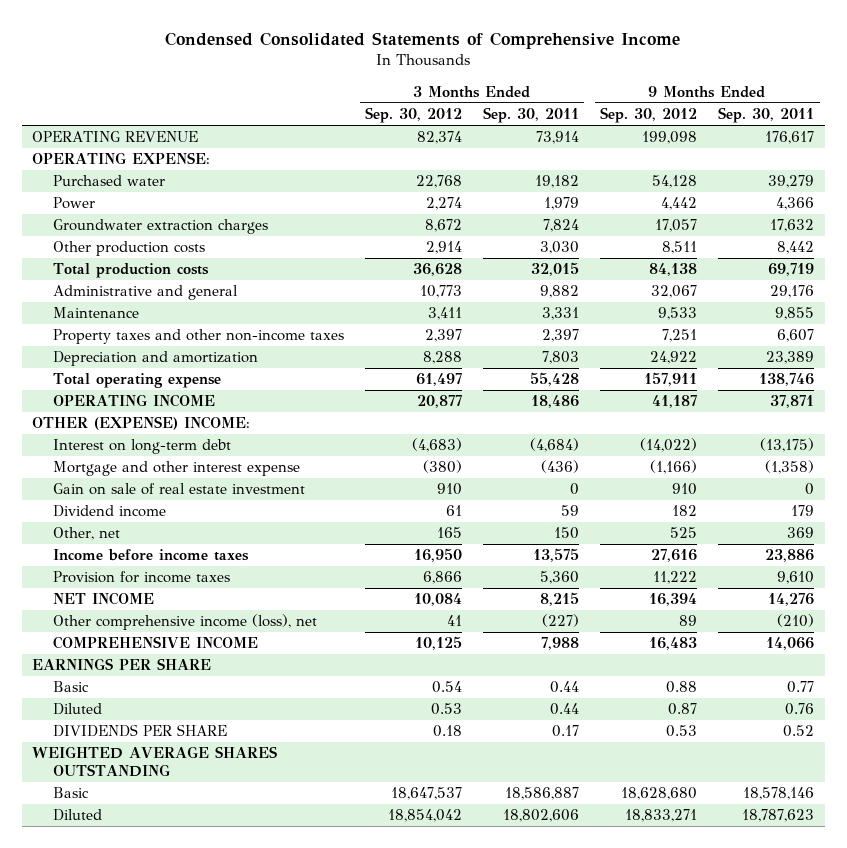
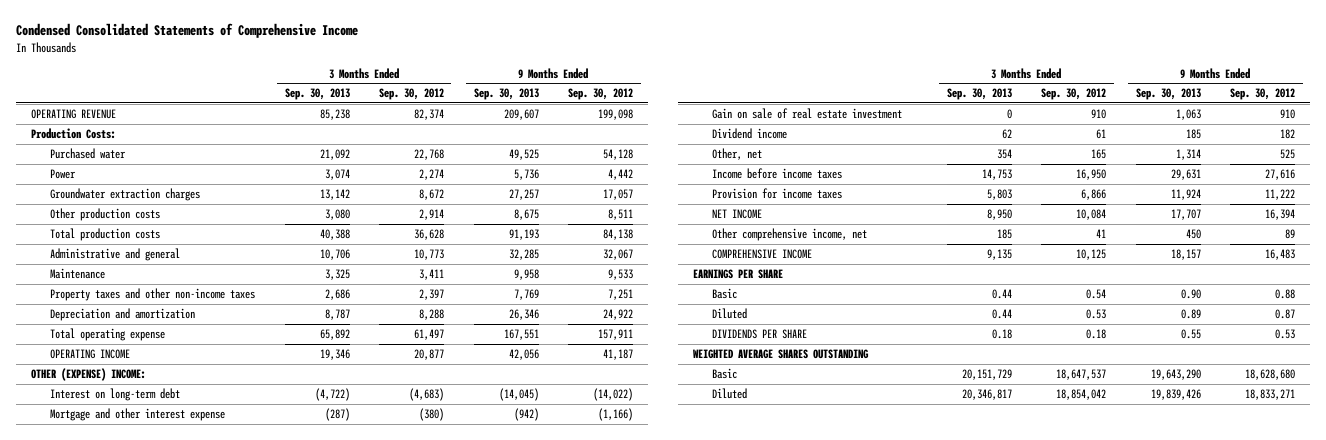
- | 3 Months Ended Sep. 30, 2012 | 3 Months Ended Sep. 30, 2011 | 9 Months Ended Sep. 30, 2012 | 9 Months Ended Sep. 30, 2011
+ | 3 Months Ended Sep. 30, 2013 | 3 Months Ended Sep. 30, 2012 | 9 Months Ended Sep. 30, 2013 | 9 Months Ended Sep. 30, 2012
- OPERATING EXPENSE:
+ Production Costs:
- Other comprehensive income (loss), net | 41 | (227) | 89 | (210)
+ Other comprehensive income, net | 185 | 41 | 450 | 89

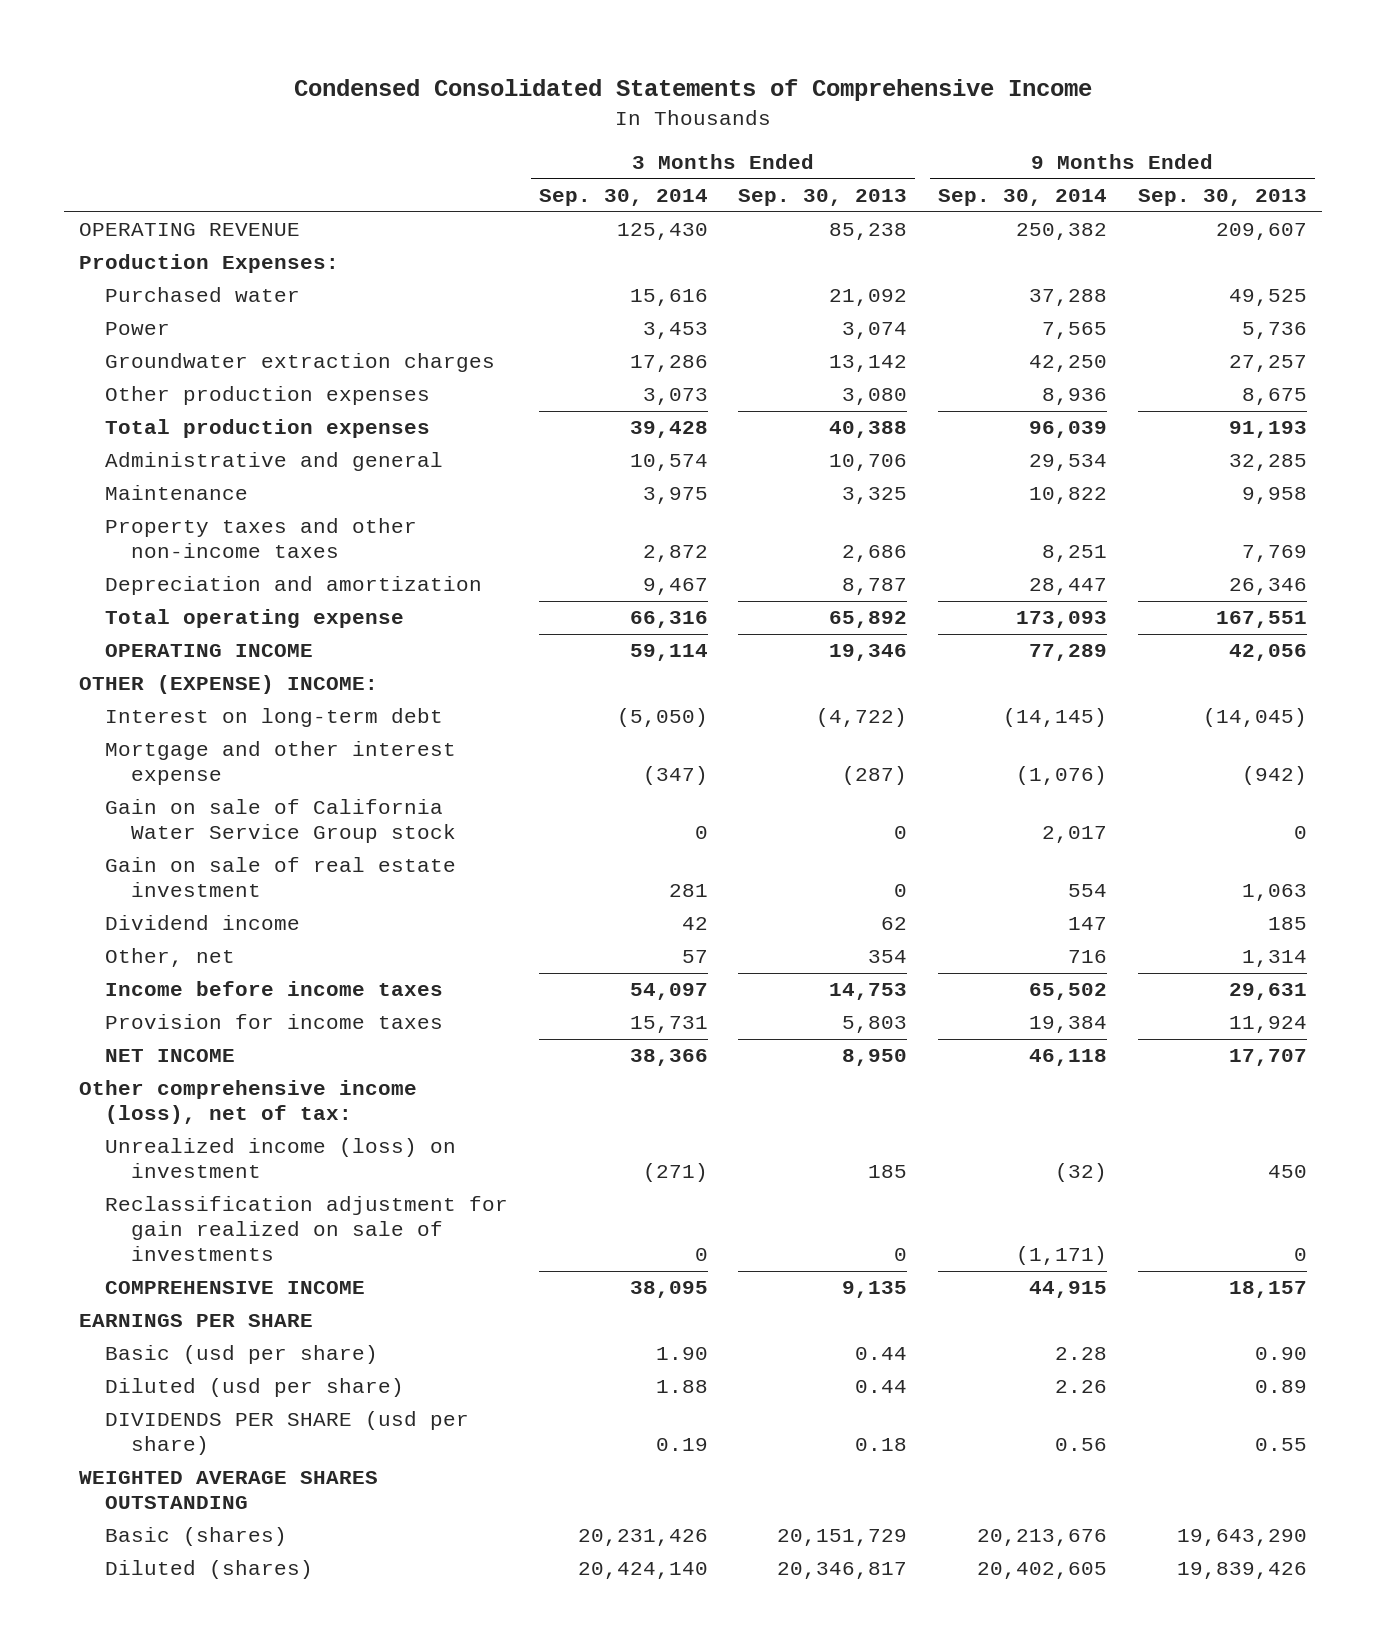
- | 3 Months Ended Sep. 30, 2013 | 3 Months Ended Sep. 30, 2012 | 9 Months Ended Sep. 30, 2013 | 9 Months Ended Sep. 30, 2012
+ | 3 Months Ended Sep. 30, 2014 | 3 Months Ended Sep. 30, 2013 | 9 Months Ended Sep. 30, 2014 | 9 Months Ended Sep. 30, 2013
- Production Costs:
+ Production Expenses:
- Other production costs | 3,080 | 2,914 | 8,675 | 8,511
- Total production costs | 40,388 | 36,628 | 91,193 | 84,138
+ Other production expenses | 3,073 | 3,080 | 8,936 | 8,675
+ Total production expenses | 39,428 | 40,388 | 96,039 | 91,193
+ Gain on sale of California Water Service Group stock | 0 | 0 | 2,017 | 0
- Other comprehensive income, net | 185 | 41 | 450 | 89
+ Other comprehensive income (loss), net of tax:
+ Unrealized income (loss) on investment | (271) | 185 | (32) | 450
+ Reclassification adjustment for gain realized on sale of investments | 0 | 0 | (1,171) | 0
- Basic | 0.44 | 0.54 | 0.90 | 0.88
- Diluted | 0.44 | 0.53 | 0.89 | 0.87
- DIVIDENDS PER SHARE | 0.18 | 0.18 | 0.55 | 0.53
+ Basic (usd per share) | 1.90 | 0.44 | 2.28 | 0.90
+ Diluted (usd per share) | 1.88 | 0.44 | 2.26 | 0.89
+ DIVIDENDS PER SHARE (usd per share) | 0.19 | 0.18 | 0.56 | 0.55
- Basic | 20,151,729 | 18,647,537 | 19,643,290 | 18,628,680
- Diluted | 20,346,817 | 18,854,042 | 19,839,426 | 18,833,271
+ Basic (shares) | 20,231,426 | 20,151,729 | 20,213,676 | 19,643,290
+ Diluted (shares) | 20,424,140 | 20,346,817 | 20,402,605 | 19,839,426

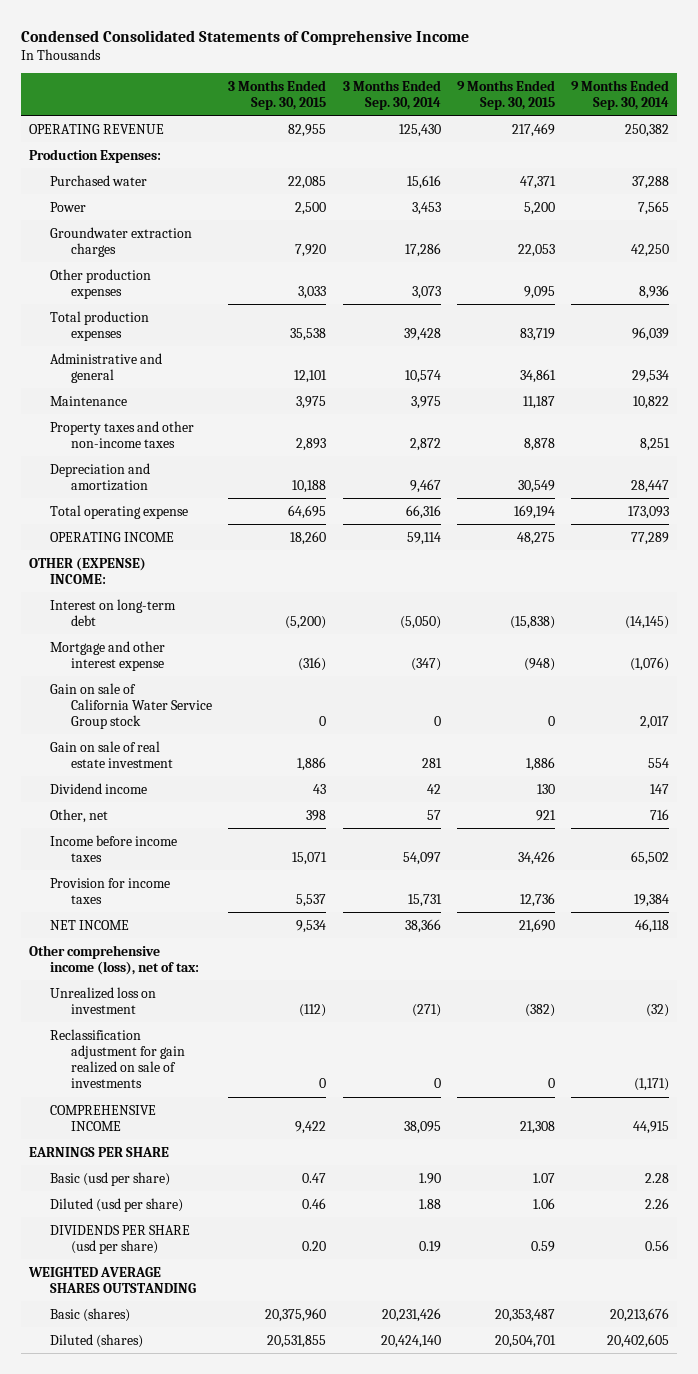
- | 3 Months Ended Sep. 30, 2014 | 3 Months Ended Sep. 30, 2013 | 9 Months Ended Sep. 30, 2014 | 9 Months Ended Sep. 30, 2013
+ | 3 Months Ended Sep. 30, 2015 | 3 Months Ended Sep. 30, 2014 | 9 Months Ended Sep. 30, 2015 | 9 Months Ended Sep. 30, 2014
- Unrealized income (loss) on investment | (271) | 185 | (32) | 450
+ Unrealized loss on investment | (112) | (271) | (382) | (32)

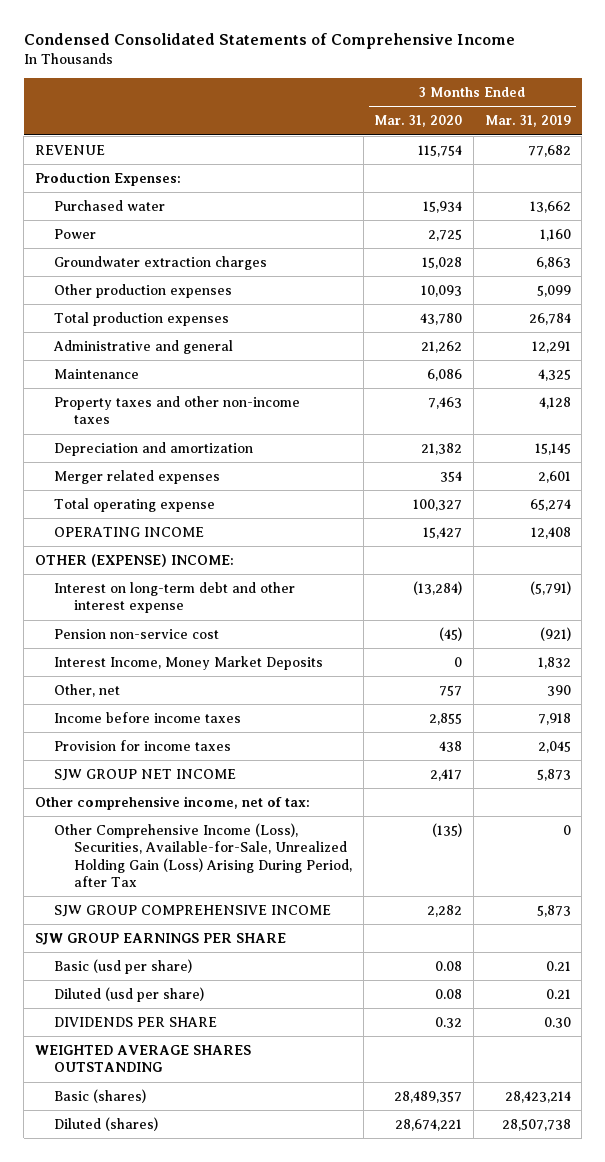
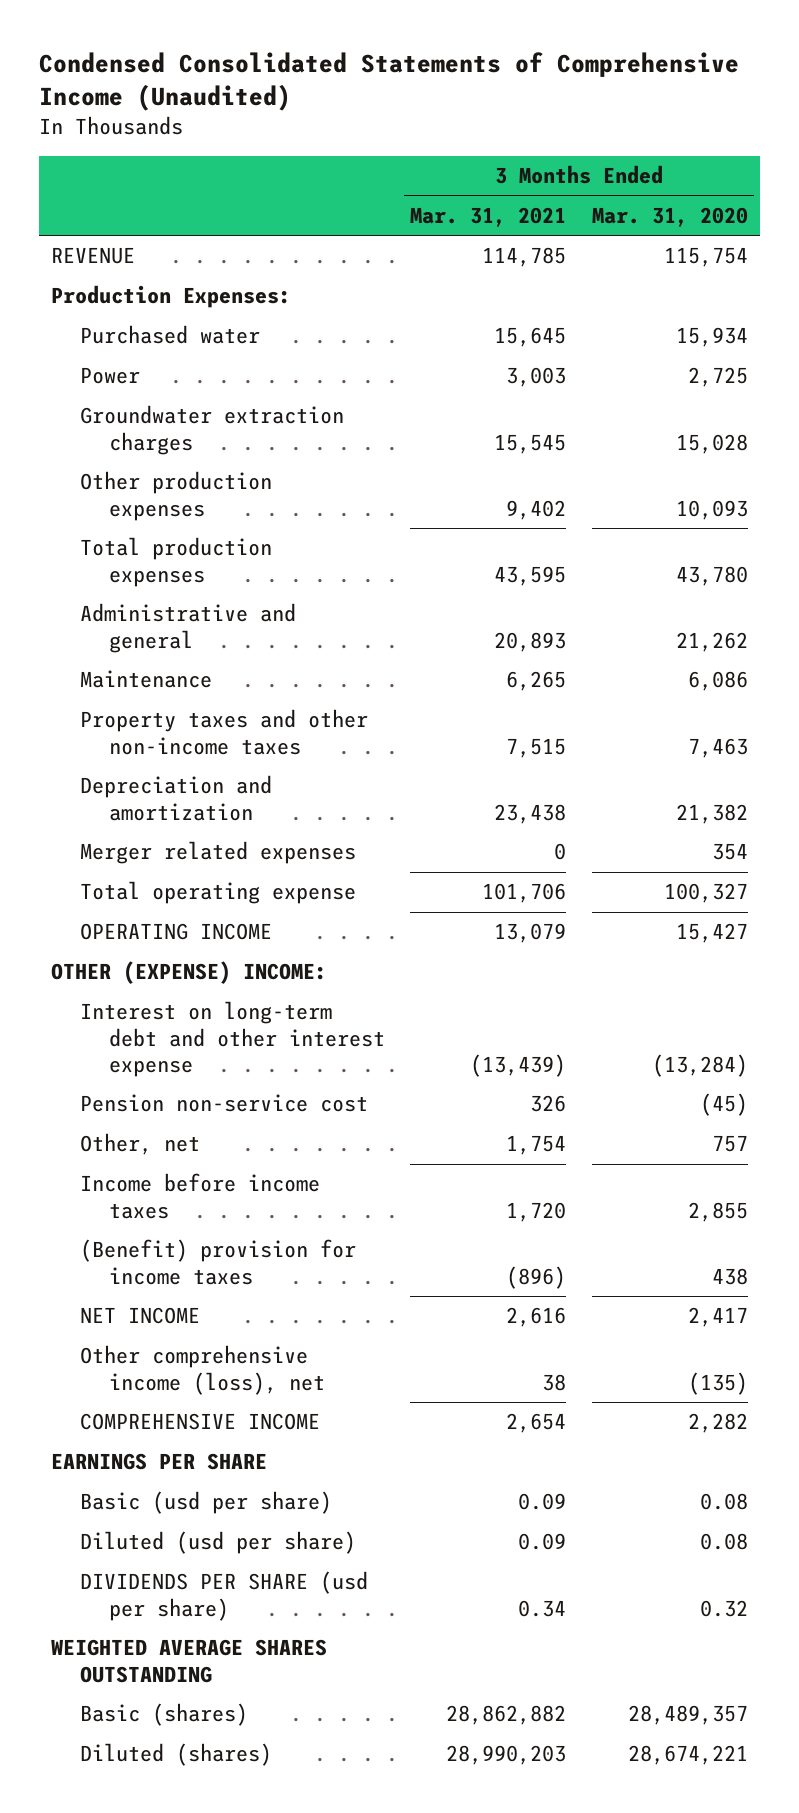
- Condensed Consolidated Statements of Comprehensive Income
+ Condensed Consolidated Statements of Comprehensive Income (Unaudited)
- | 3 Months Ended Mar. 31, 2020 | 3 Months Ended Mar. 31, 2019
+ | 3 Months Ended Mar. 31, 2021 | 3 Months Ended Mar. 31, 2020
- Interest Income, Money Market Deposits | 0 | 1,832
- Provision for income taxes | 438 | 2,045
- SJW GROUP NET INCOME | 2,417 | 5,873
- Other comprehensive income, net of tax:
- Other Comprehensive Income (Loss), Securities, Available-for-Sale, Unrealized Holding Gain (Loss) Arising During Period, after Tax | (135) | 0
- SJW GROUP COMPREHENSIVE INCOME | 2,282 | 5,873
- SJW GROUP EARNINGS PER SHARE
+ (Benefit) provision for income taxes | (896) | 438
+ NET INCOME | 2,616 | 2,417
+ Other comprehensive income (loss), net | 38 | (135)
+ COMPREHENSIVE INCOME | 2,654 | 2,282
+ EARNINGS PER SHARE
- DIVIDENDS PER SHARE | 0.32 | 0.30
+ DIVIDENDS PER SHARE (usd per share) | 0.34 | 0.32

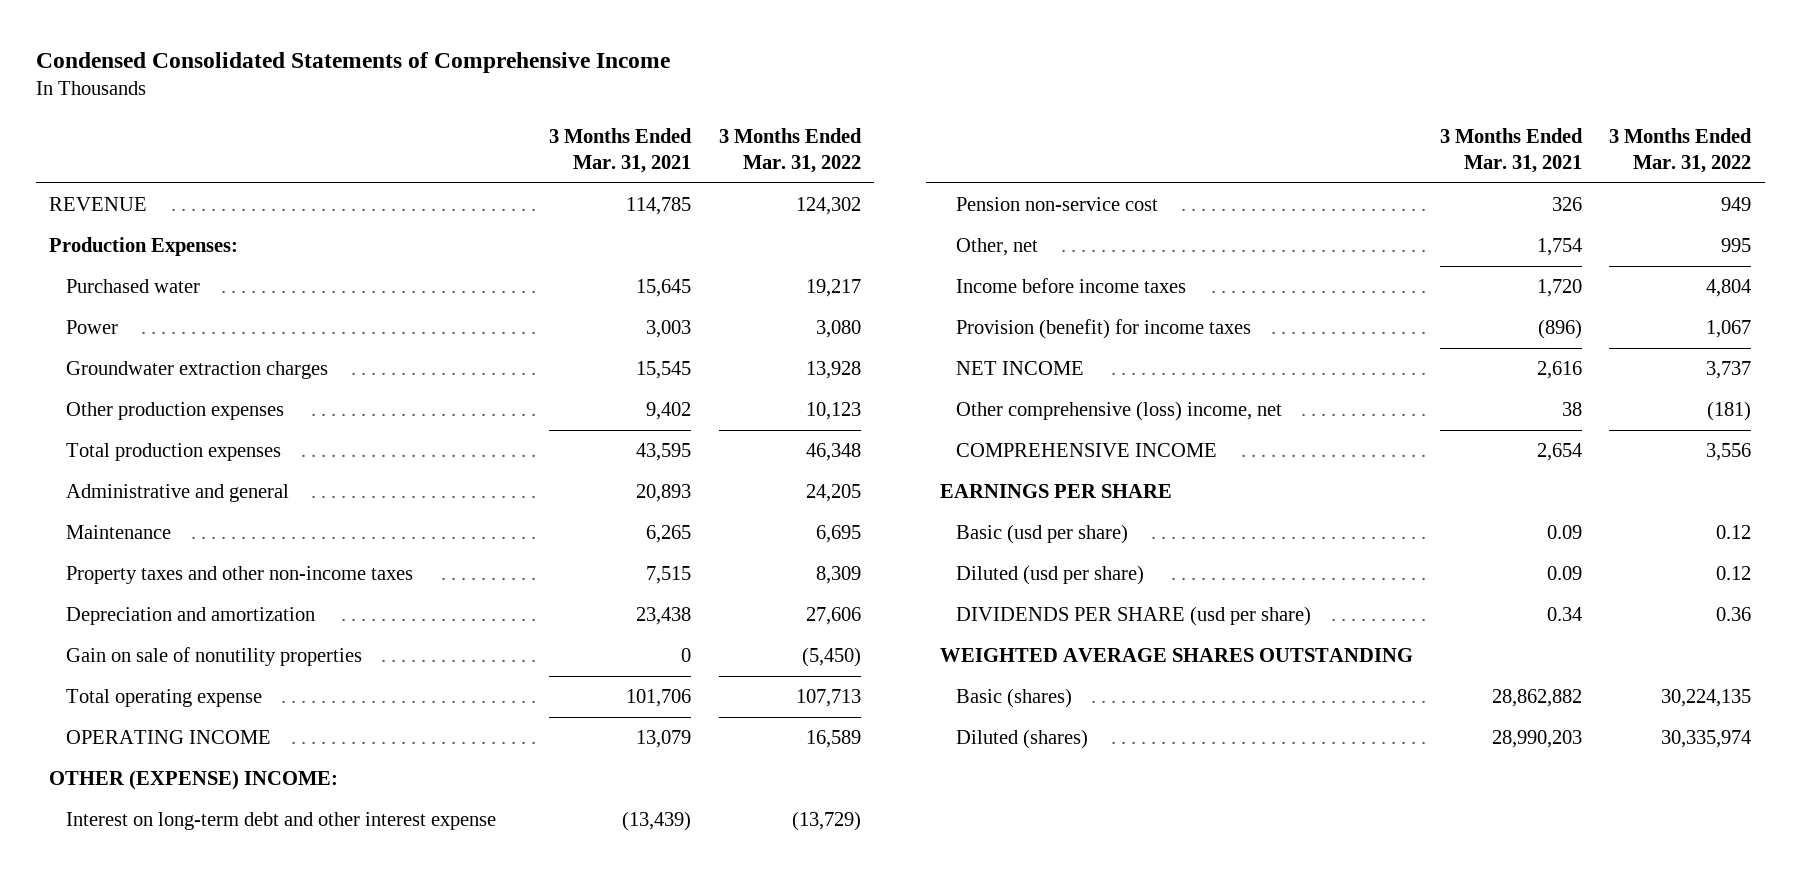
- Condensed Consolidated Statements of Comprehensive Income (Unaudited)
+ Condensed Consolidated Statements of Comprehensive Income
- | 3 Months Ended Mar. 31, 2021 | 3 Months Ended Mar. 31, 2020
+ | 3 Months Ended Mar. 31, 2021 | 3 Months Ended Mar. 31, 2022
- Merger related expenses | 0 | 354
+ Gain on sale of nonutility properties | 0 | (5,450)
- (Benefit) provision for income taxes | (896) | 438
+ Provision (benefit) for income taxes | (896) | 1,067
- Other comprehensive income (loss), net | 38 | (135)
+ Other comprehensive (loss) income, net | 38 | (181)

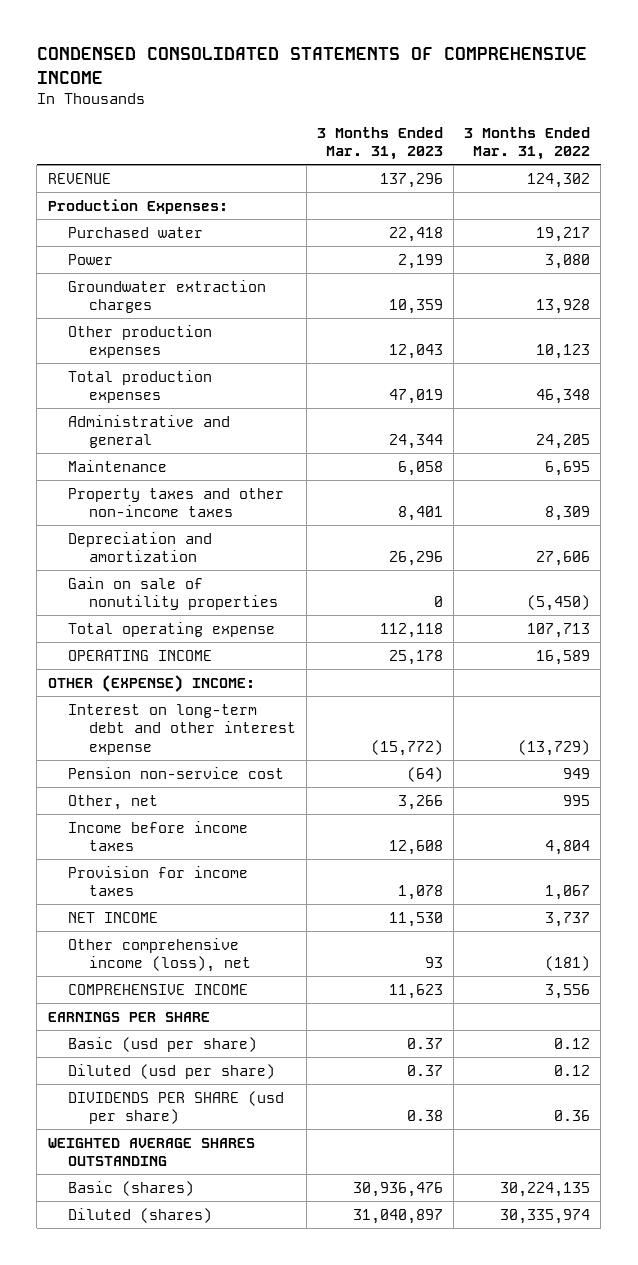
- Condensed Consolidated Statements of Comprehensive Income
+ CONDENSED CONSOLIDATED STATEMENTS OF COMPREHENSIVE INCOME
- | 3 Months Ended Mar. 31, 2021 | 3 Months Ended Mar. 31, 2022
+ | 3 Months Ended Mar. 31, 2023 | 3 Months Ended Mar. 31, 2022
- Provision (benefit) for income taxes | (896) | 1,067
+ Provision for income taxes | 1,078 | 1,067
- Other comprehensive (loss) income, net | 38 | (181)
+ Other comprehensive income (loss), net | 93 | (181)

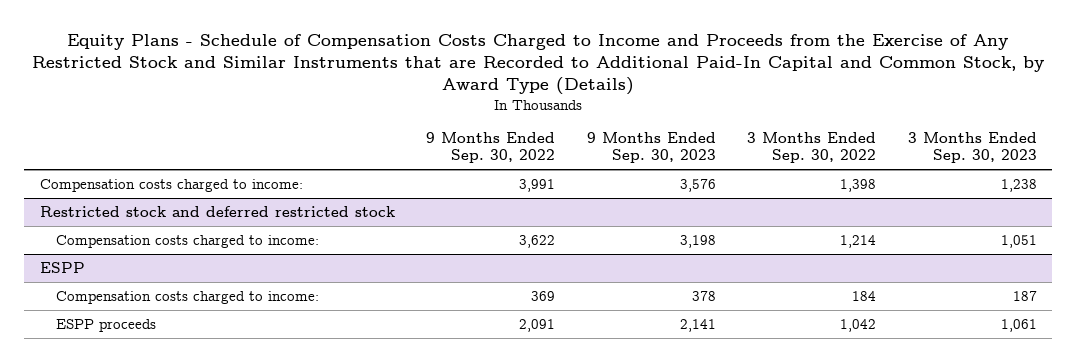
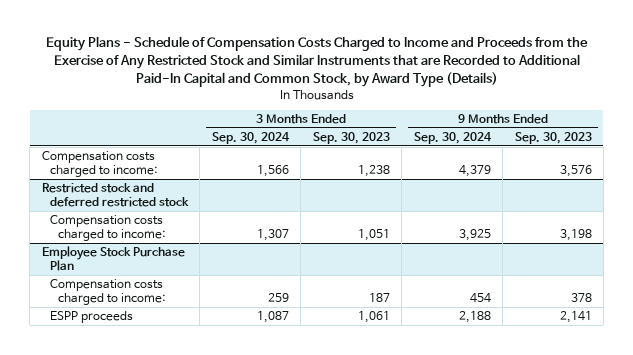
- | 9 Months Ended Sep. 30, 2022 | 9 Months Ended Sep. 30, 2023 | 3 Months Ended Sep. 30, 2022 | 3 Months Ended Sep. 30, 2023
+ | 3 Months Ended Sep. 30, 2024 | 3 Months Ended Sep. 30, 2023 | 9 Months Ended Sep. 30, 2024 | 9 Months Ended Sep. 30, 2023
- ESPP
+ Employee Stock Purchase Plan

